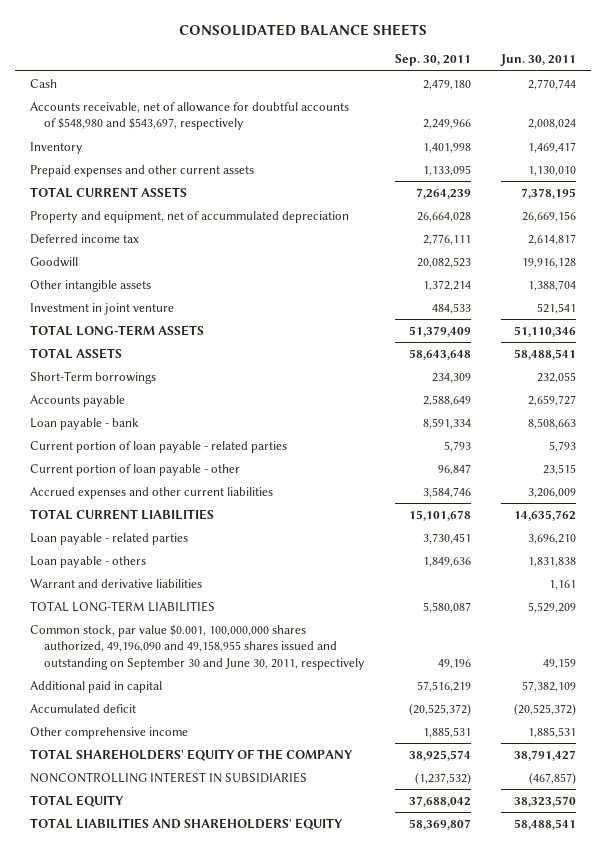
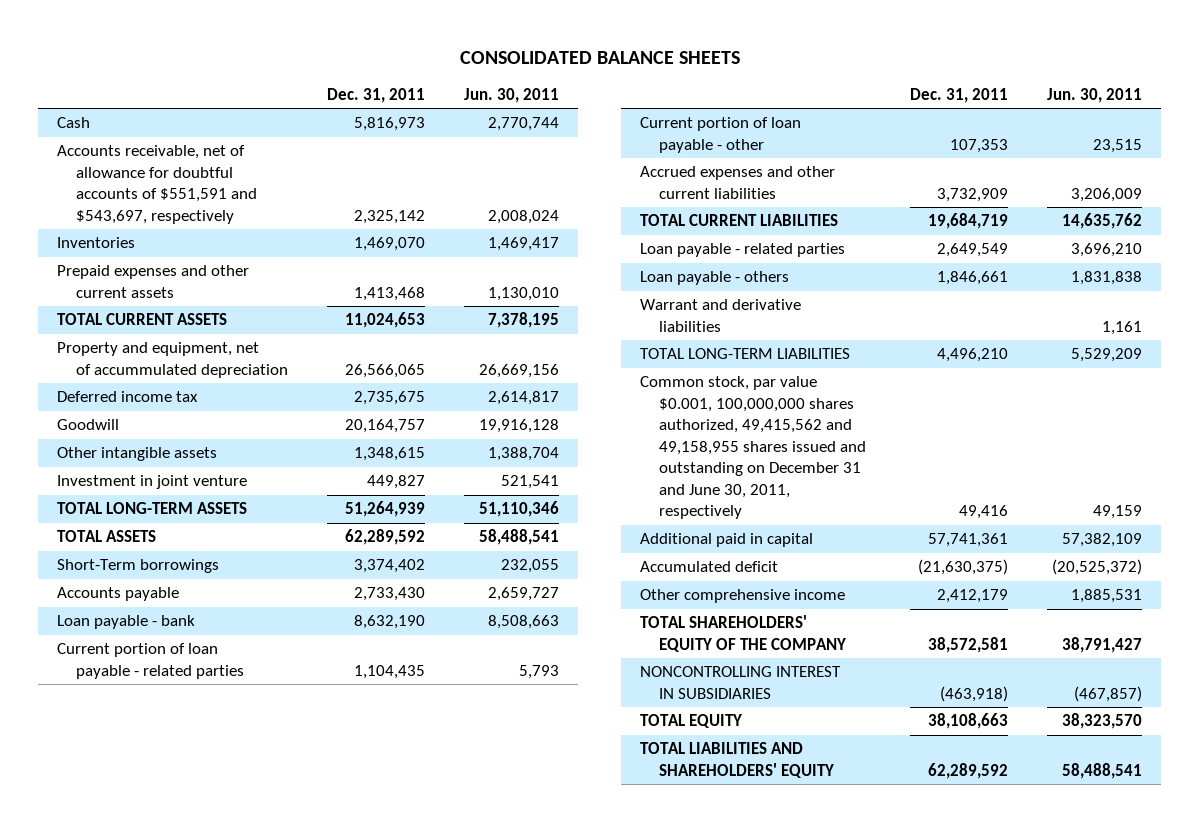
- | Sep. 30, 2011 | Jun. 30, 2011
+ | Dec. 31, 2011 | Jun. 30, 2011
- Accounts receivable, net of allowance for doubtful accounts of $548,980 and $543,697, respectively | 2,249,966 | 2,008,024
- Inventory | 1,401,998 | 1,469,417
+ Accounts receivable, net of allowance for doubtful accounts of $551,591 and $543,697, respectively | 2,325,142 | 2,008,024
+ Inventories | 1,469,070 | 1,469,417
- Common stock, par value $0.001, 100,000,000 shares authorized, 49,196,090 and 49,158,955 shares issued and outstanding on September 30 and June 30, 2011, respectively | 49,196 | 49,159
+ Common stock, par value $0.001, 100,000,000 shares authorized, 49,415,562 and 49,158,955 shares issued and outstanding on December 31 and June 30, 2011, respectively | 49,416 | 49,159

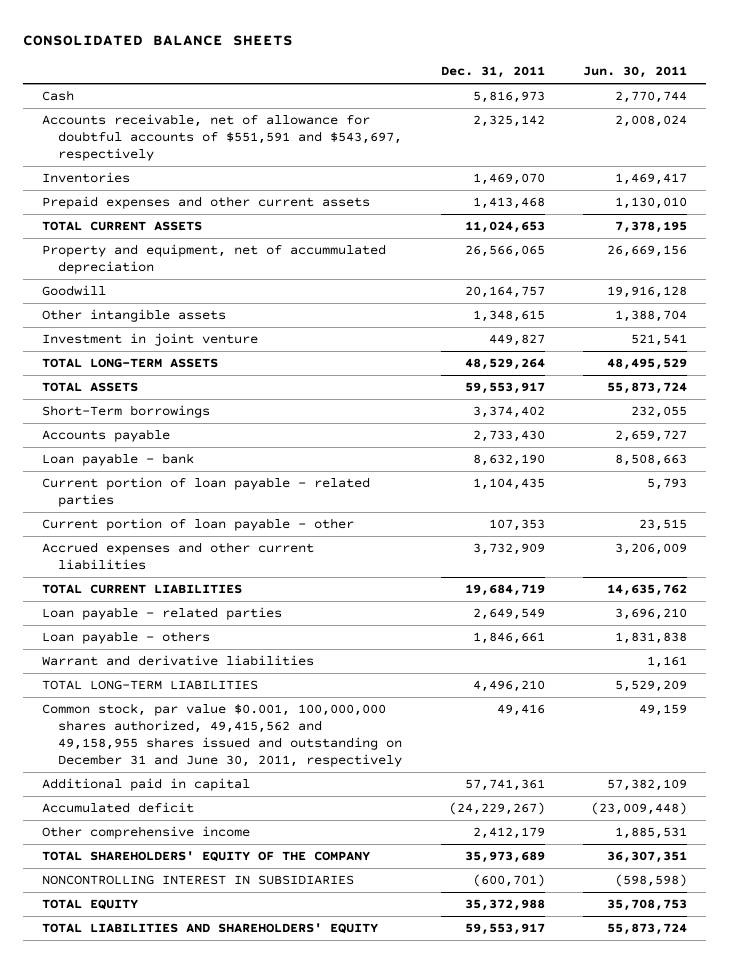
- Deferred income tax | 2,735,675 | 2,614,817
- TOTAL LONG-TERM ASSETS | 51,264,939 | 51,110,346
- TOTAL ASSETS | 62,289,592 | 58,488,541
+ TOTAL LONG-TERM ASSETS | 48,529,264 | 48,495,529
+ TOTAL ASSETS | 59,553,917 | 55,873,724
- Accumulated deficit | (21,630,375) | (20,525,372)
+ Accumulated deficit | (24,229,267) | (23,009,448)
- TOTAL SHAREHOLDERS' EQUITY OF THE COMPANY | 38,572,581 | 38,791,427
- NONCONTROLLING INTEREST IN SUBSIDIARIES | (463,918) | (467,857)
- TOTAL EQUITY | 38,108,663 | 38,323,570
- TOTAL LIABILITIES AND SHAREHOLDERS' EQUITY | 62,289,592 | 58,488,541
+ TOTAL SHAREHOLDERS' EQUITY OF THE COMPANY | 35,973,689 | 36,307,351
+ NONCONTROLLING INTEREST IN SUBSIDIARIES | (600,701) | (598,598)
+ TOTAL EQUITY | 35,372,988 | 35,708,753
+ TOTAL LIABILITIES AND SHAREHOLDERS' EQUITY | 59,553,917 | 55,873,724

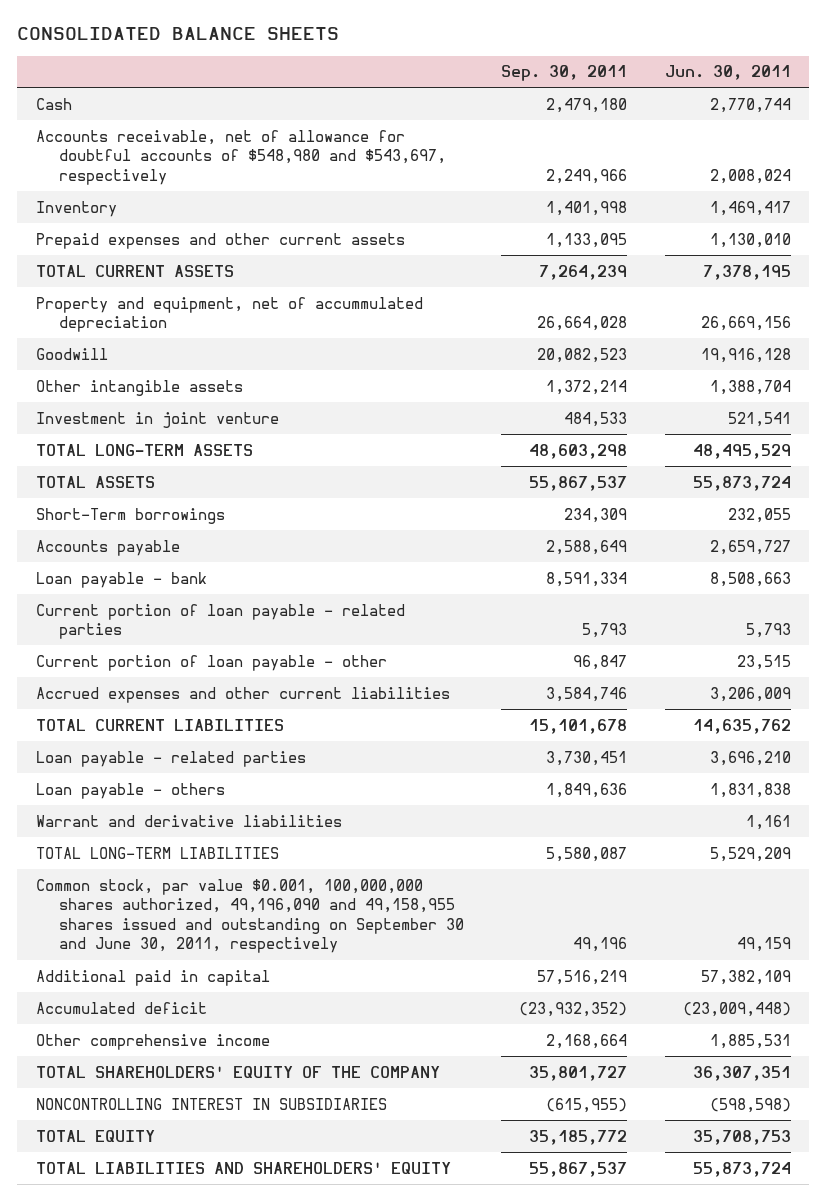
- | Dec. 31, 2011 | Jun. 30, 2011
+ | Sep. 30, 2011 | Jun. 30, 2011
- Accounts receivable, net of allowance for doubtful accounts of $551,591 and $543,697, respectively | 2,325,142 | 2,008,024
- Inventories | 1,469,070 | 1,469,417
+ Accounts receivable, net of allowance for doubtful accounts of $548,980 and $543,697, respectively | 2,249,966 | 2,008,024
+ Inventory | 1,401,998 | 1,469,417
- Common stock, par value $0.001, 100,000,000 shares authorized, 49,415,562 and 49,158,955 shares issued and outstanding on December 31 and June 30, 2011, respectively | 49,416 | 49,159
+ Common stock, par value $0.001, 100,000,000 shares authorized, 49,196,090 and 49,158,955 shares issued and outstanding on September 30 and June 30, 2011, respectively | 49,196 | 49,159

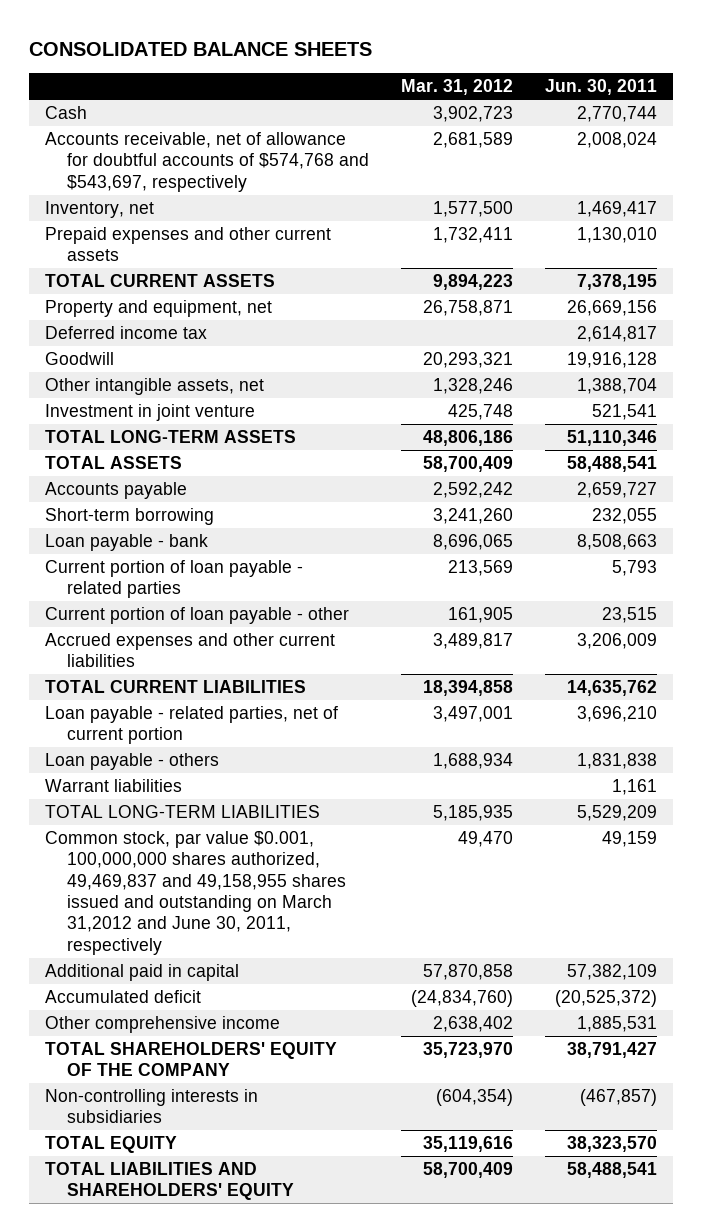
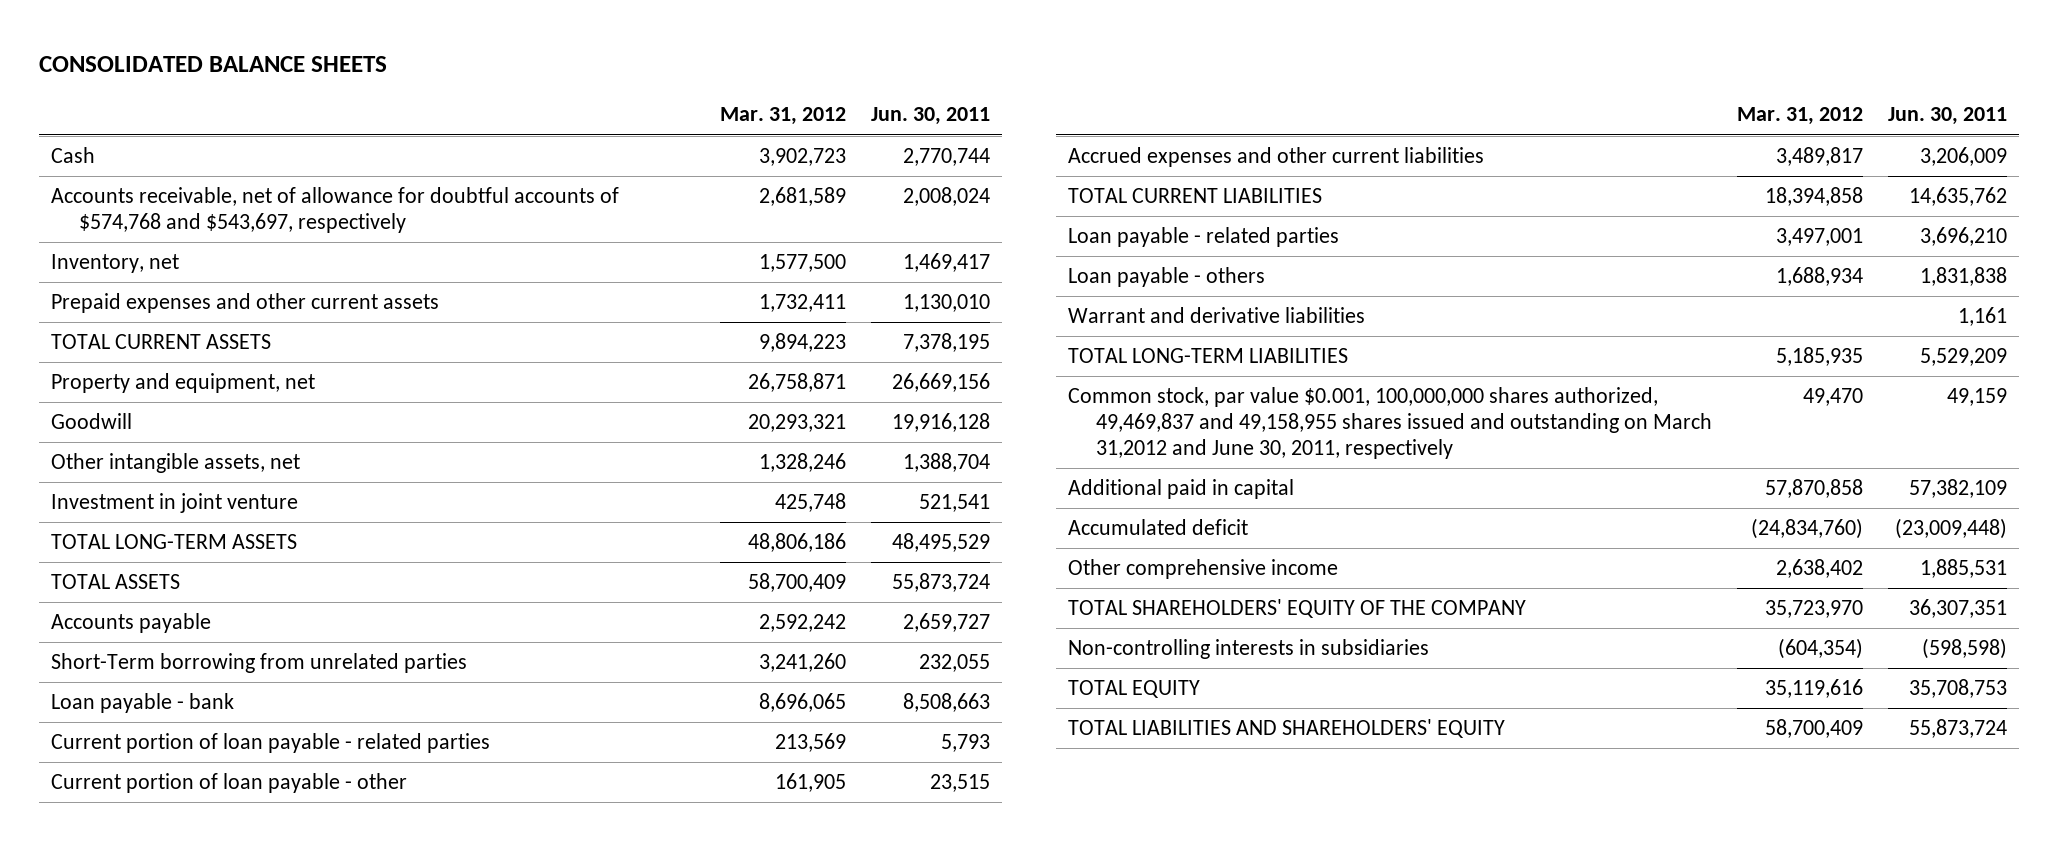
- Deferred income tax | | 2,614,817
- TOTAL LONG-TERM ASSETS | 48,806,186 | 51,110,346
- TOTAL ASSETS | 58,700,409 | 58,488,541
+ TOTAL LONG-TERM ASSETS | 48,806,186 | 48,495,529
+ TOTAL ASSETS | 58,700,409 | 55,873,724
- Short-term borrowing | 3,241,260 | 232,055
+ Short-Term borrowing from unrelated parties | 3,241,260 | 232,055
- Loan payable - related parties, net of current portion | 3,497,001 | 3,696,210
+ Loan payable - related parties | 3,497,001 | 3,696,210
- Warrant liabilities | | 1,161
+ Warrant and derivative liabilities | | 1,161
- Accumulated deficit | (24,834,760) | (20,525,372)
+ Accumulated deficit | (24,834,760) | (23,009,448)
- TOTAL SHAREHOLDERS' EQUITY OF THE COMPANY | 35,723,970 | 38,791,427
- Non-controlling interests in subsidiaries | (604,354) | (467,857)
- TOTAL EQUITY | 35,119,616 | 38,323,570
- TOTAL LIABILITIES AND SHAREHOLDERS' EQUITY | 58,700,409 | 58,488,541
+ TOTAL SHAREHOLDERS' EQUITY OF THE COMPANY | 35,723,970 | 36,307,351
+ Non-controlling interests in subsidiaries | (604,354) | (598,598)
+ TOTAL EQUITY | 35,119,616 | 35,708,753
+ TOTAL LIABILITIES AND SHAREHOLDERS' EQUITY | 58,700,409 | 55,873,724

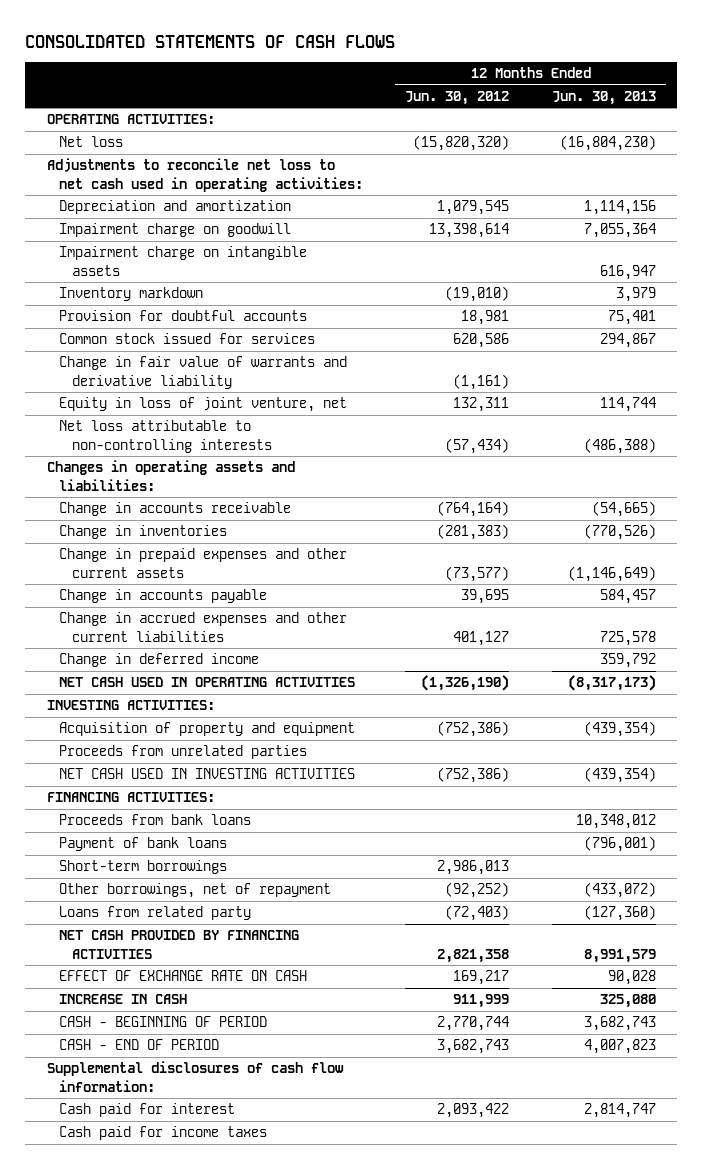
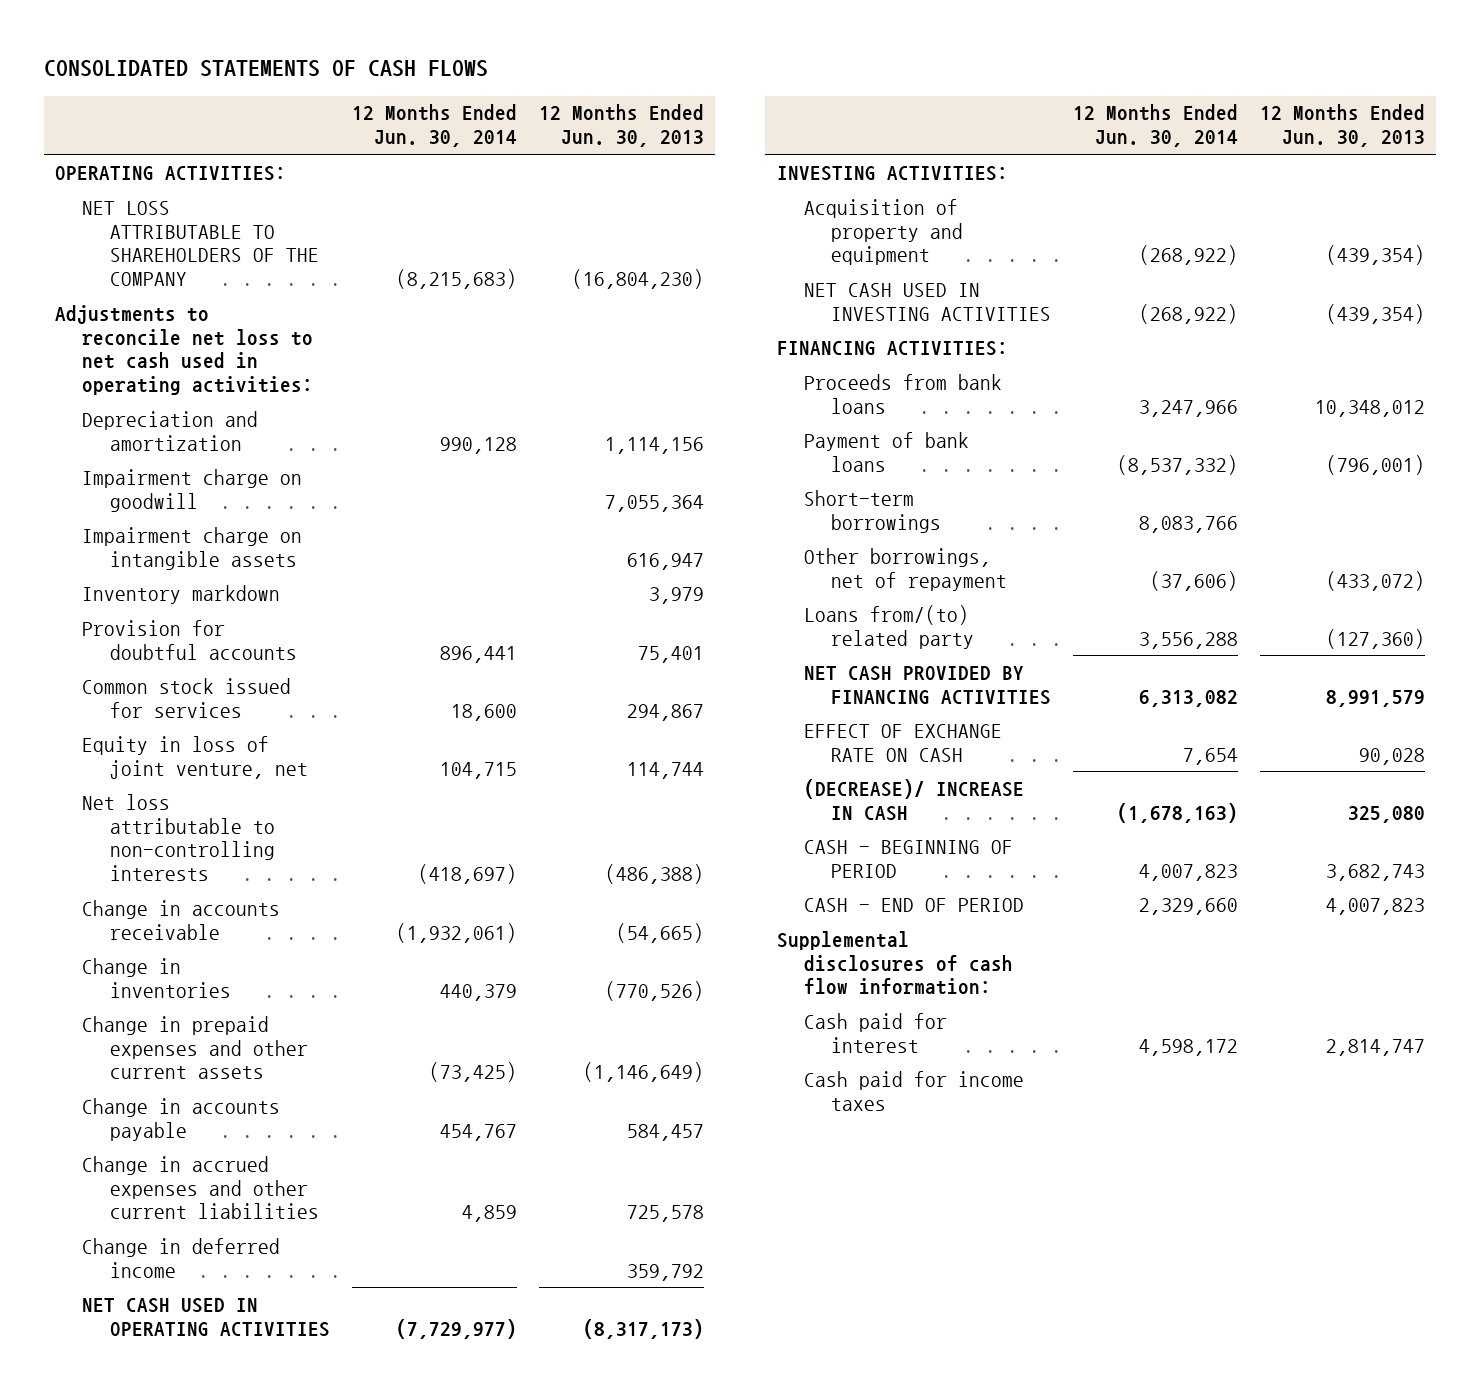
- | 12 Months Ended Jun. 30, 2012 | 12 Months Ended Jun. 30, 2013
+ | 12 Months Ended Jun. 30, 2014 | 12 Months Ended Jun. 30, 2013
- Net loss | (15,820,320) | (16,804,230)
+ NET LOSS ATTRIBUTABLE TO SHAREHOLDERS OF THE COMPANY | (8,215,683) | (16,804,230)
- Change in fair value of warrants and derivative liability | (1,161) |
- Changes in operating assets and liabilities:
- Proceeds from unrelated parties
- Loans from related party | (72,403) | (127,360)
+ Loans from/(to) related party | 3,556,288 | (127,360)
- INCREASE IN CASH | 911,999 | 325,080
+ (DECREASE)/ INCREASE IN CASH | (1,678,163) | 325,080

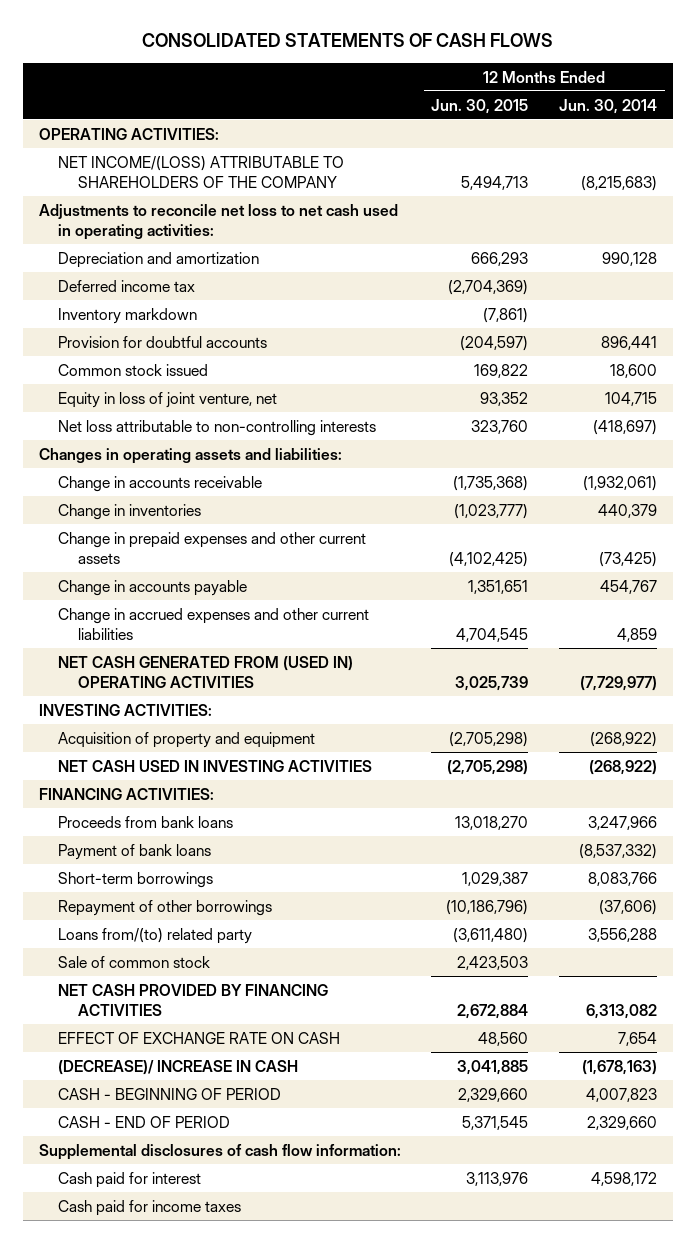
- | 12 Months Ended Jun. 30, 2014 | 12 Months Ended Jun. 30, 2013
+ | 12 Months Ended Jun. 30, 2015 | 12 Months Ended Jun. 30, 2014
- NET LOSS ATTRIBUTABLE TO SHAREHOLDERS OF THE COMPANY | (8,215,683) | (16,804,230)
+ NET INCOME/(LOSS) ATTRIBUTABLE TO SHAREHOLDERS OF THE COMPANY | 5,494,713 | (8,215,683)
- Impairment charge on goodwill | | 7,055,364
- Impairment charge on intangible assets | | 616,947
+ Deferred income tax | (2,704,369) |
- Common stock issued for services | 18,600 | 294,867
+ Common stock issued | 169,822 | 18,600
+ Changes in operating assets and liabilities:
- Change in deferred income | | 359,792
- NET CASH USED IN OPERATING ACTIVITIES | (7,729,977) | (8,317,173)
+ NET CASH GENERATED FROM (USED IN) OPERATING ACTIVITIES | 3,025,739 | (7,729,977)
- Other borrowings, net of repayment | (37,606) | (433,072)
+ Repayment of other borrowings | (10,186,796) | (37,606)
+ Sale of common stock | 2,423,503 |

